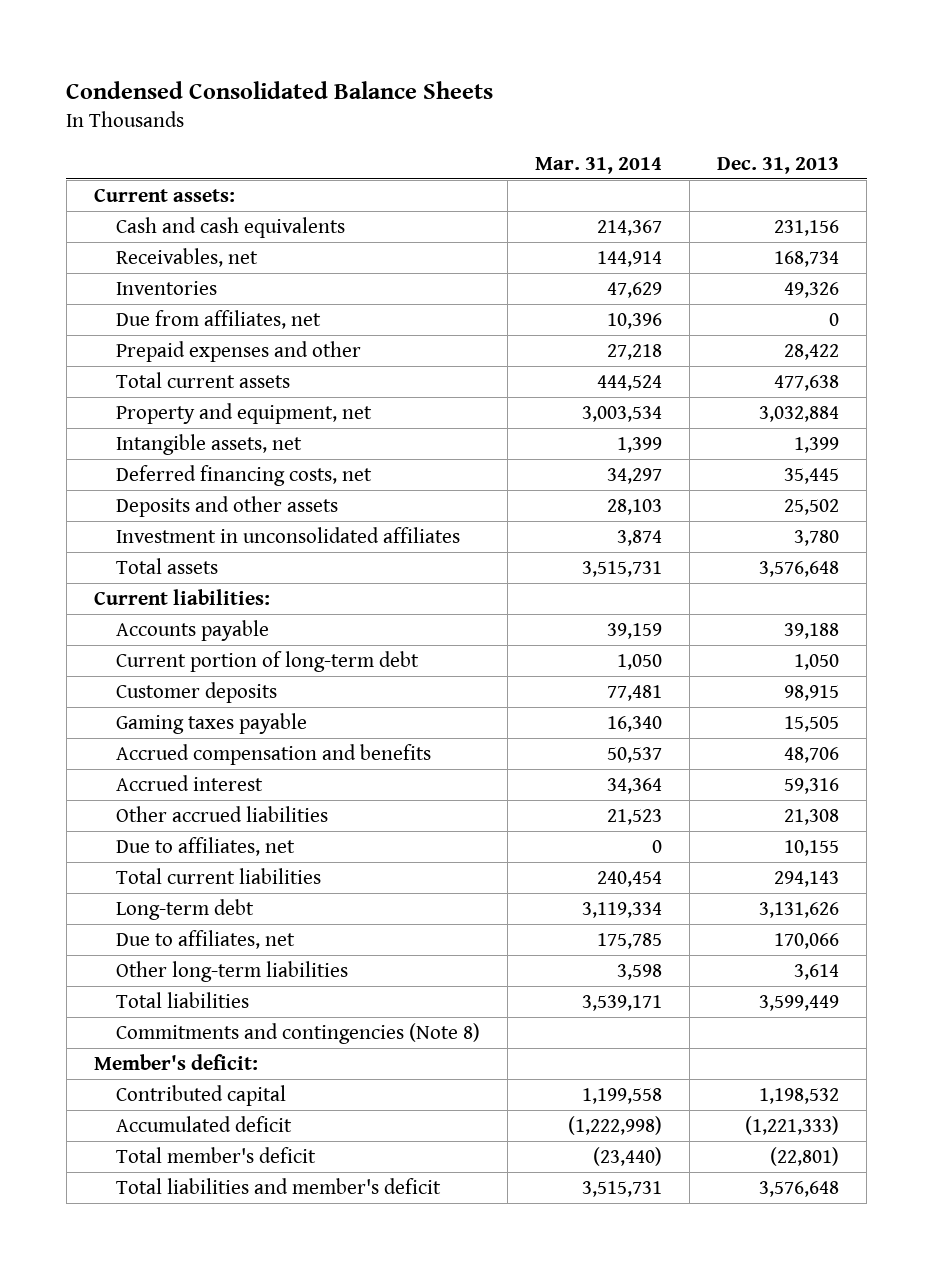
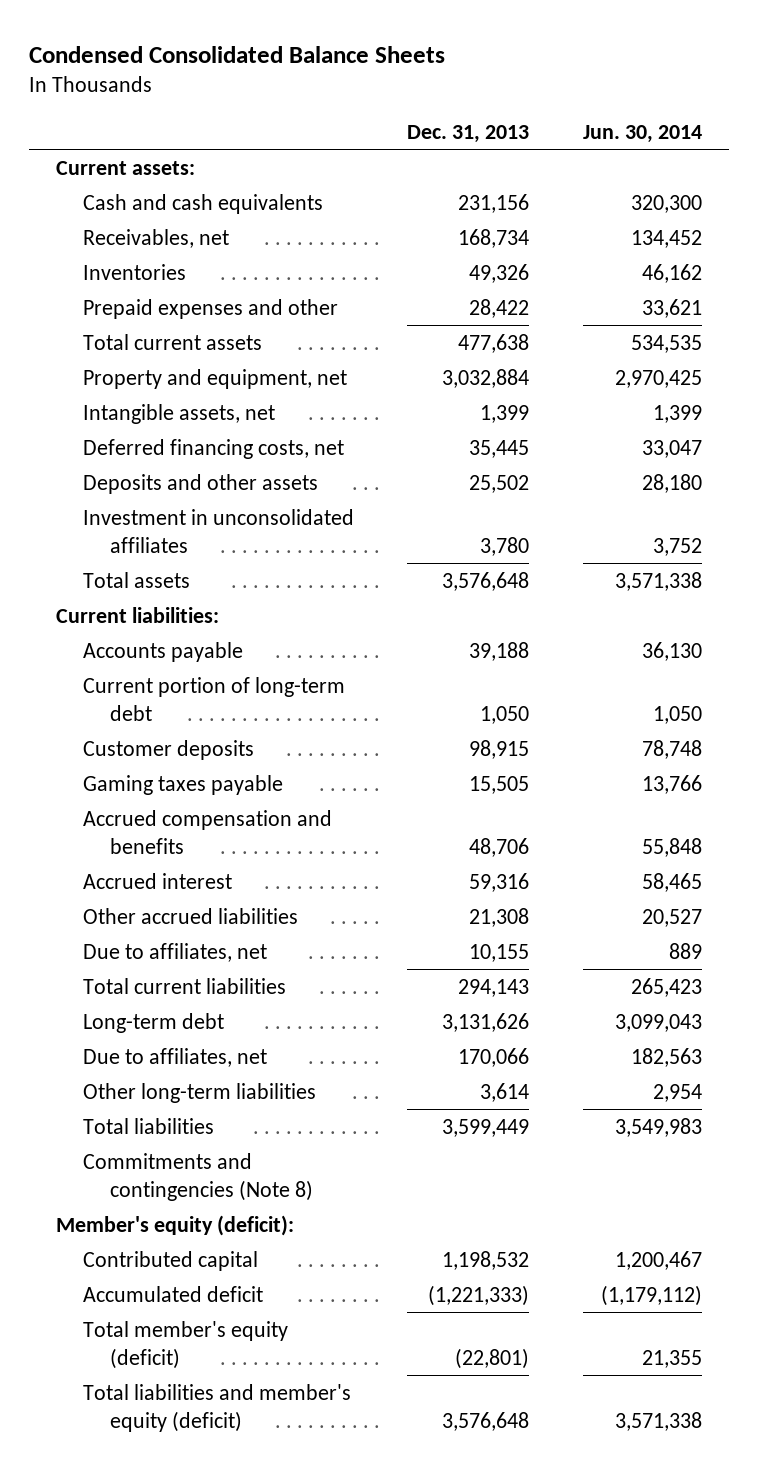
- | Mar. 31, 2014 | Dec. 31, 2013
+ | Dec. 31, 2013 | Jun. 30, 2014
- Due from affiliates, net | 10,396 | 0
- Member's deficit:
+ Member's equity (deficit):
- Total member's deficit | (23,440) | (22,801)
- Total liabilities and member's deficit | 3,515,731 | 3,576,648
+ Total member's equity (deficit) | (22,801) | 21,355
+ Total liabilities and member's equity (deficit) | 3,576,648 | 3,571,338

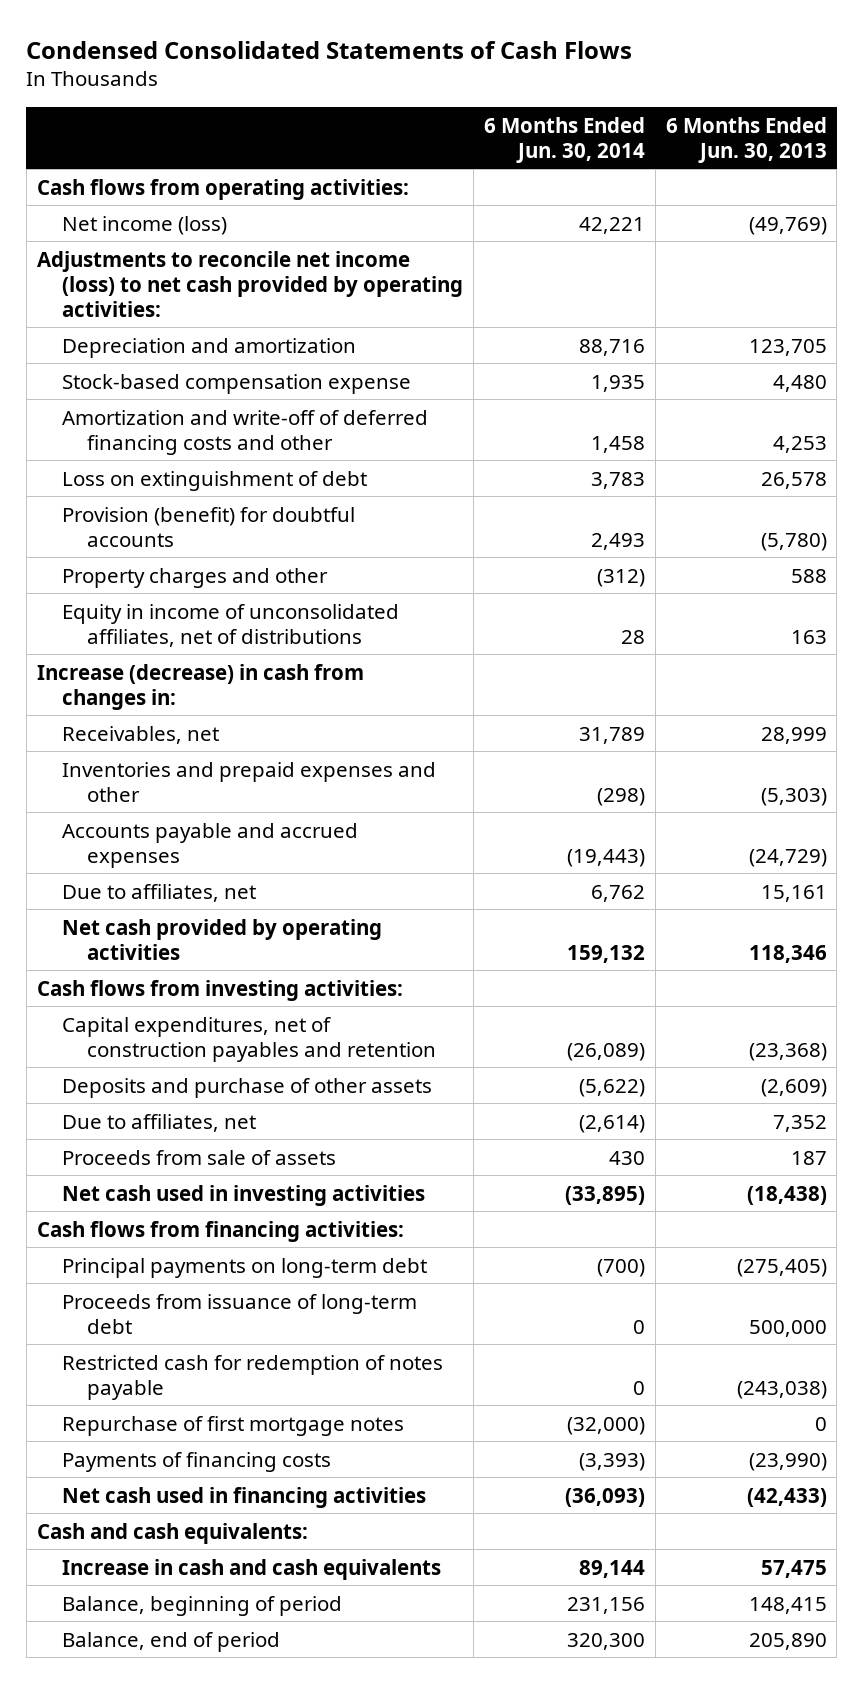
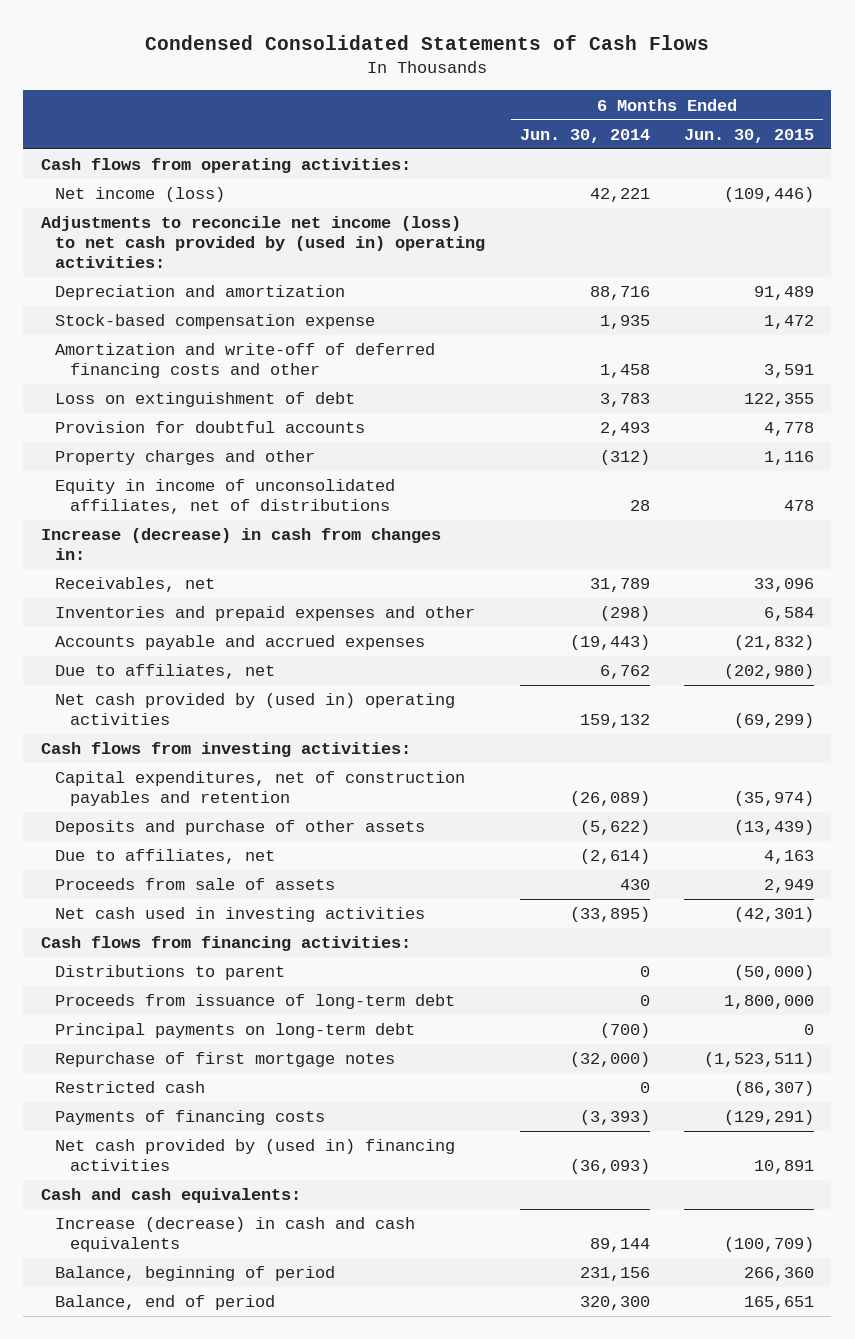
- | 6 Months Ended Jun. 30, 2014 | 6 Months Ended Jun. 30, 2013
+ | 6 Months Ended Jun. 30, 2014 | 6 Months Ended Jun. 30, 2015
- Adjustments to reconcile net income (loss) to net cash provided by operating activities:
+ Adjustments to reconcile net income (loss) to net cash provided by (used in) operating activities:
- Provision (benefit) for doubtful accounts | 2,493 | (5,780)
+ Provision for doubtful accounts | 2,493 | 4,778
- Net cash provided by operating activities | 159,132 | 118,346
+ Net cash provided by (used in) operating activities | 159,132 | (69,299)
+ Distributions to parent | 0 | (50,000)
- Restricted cash for redemption of notes payable | 0 | (243,038)
moved down: Principal payments on long-term debt | (700) | 0
+ Restricted cash | 0 | (86,307)
- Net cash used in financing activities | (36,093) | (42,433)
+ Net cash provided by (used in) financing activities | (36,093) | 10,891
- Increase in cash and cash equivalents | 89,144 | 57,475
+ Increase (decrease) in cash and cash equivalents | 89,144 | (100,709)

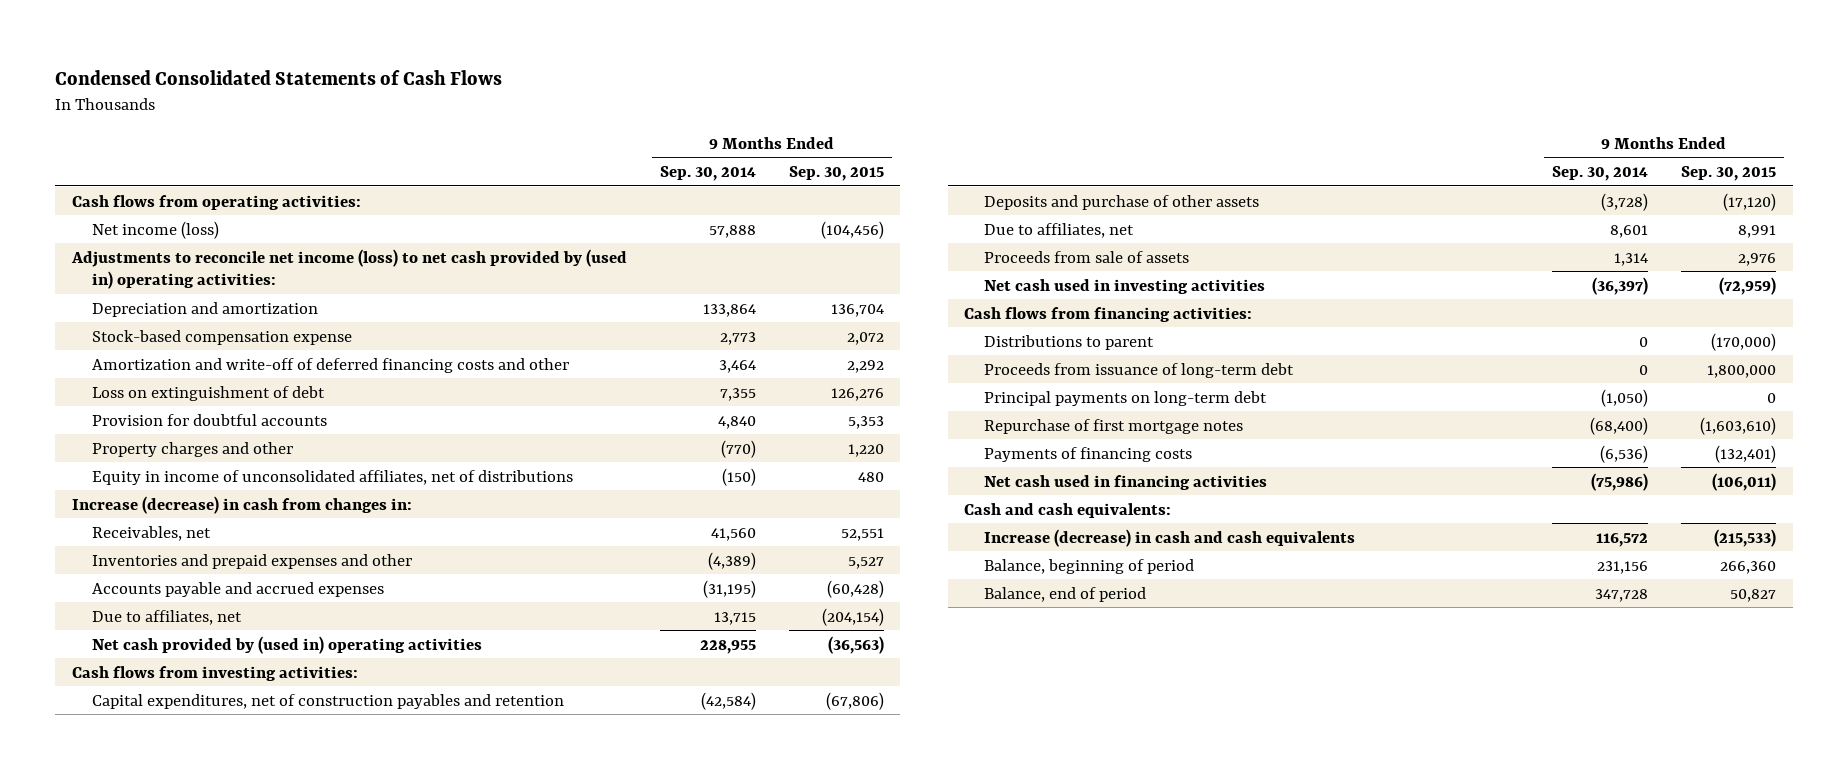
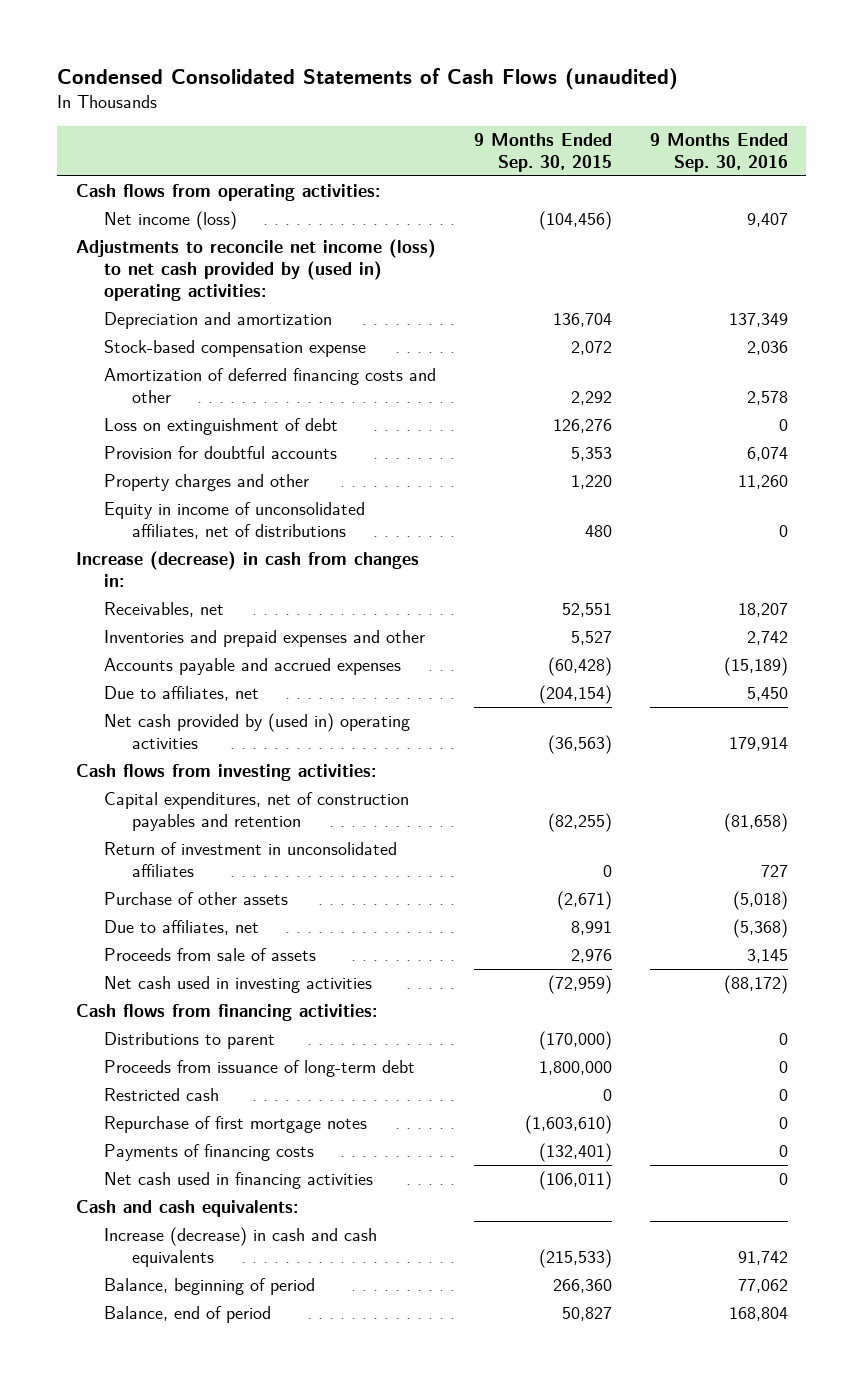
- Condensed Consolidated Statements of Cash Flows
+ Condensed Consolidated Statements of Cash Flows (unaudited)
- | 9 Months Ended Sep. 30, 2014 | 9 Months Ended Sep. 30, 2015
+ | 9 Months Ended Sep. 30, 2015 | 9 Months Ended Sep. 30, 2016
- Amortization and write-off of deferred financing costs and other | 3,464 | 2,292
+ Amortization of deferred financing costs and other | 2,292 | 2,578
- Capital expenditures, net of construction payables and retention | (42,584) | (67,806)
- Deposits and purchase of other assets | (3,728) | (17,120)
+ Capital expenditures, net of construction payables and retention | (82,255) | (81,658)
+ Return of investment in unconsolidated affiliates | 0 | 727
+ Purchase of other assets | (2,671) | (5,018)
- Principal payments on long-term debt | (1,050) | 0
+ Restricted cash | 0 | 0

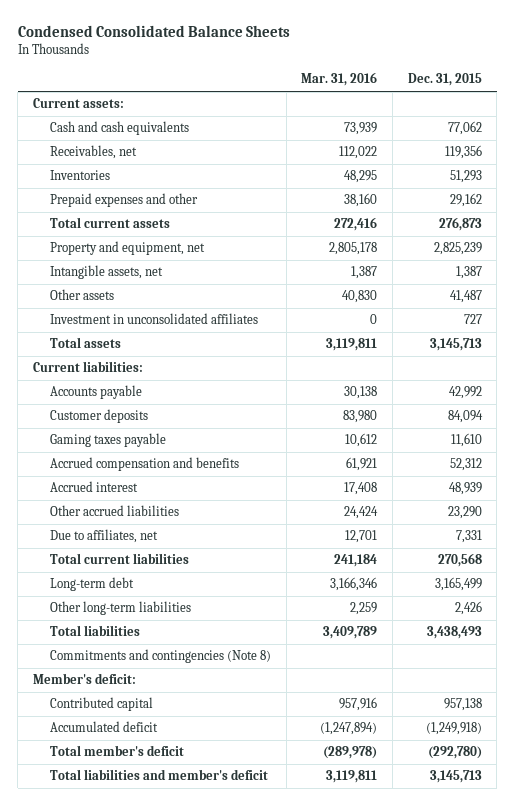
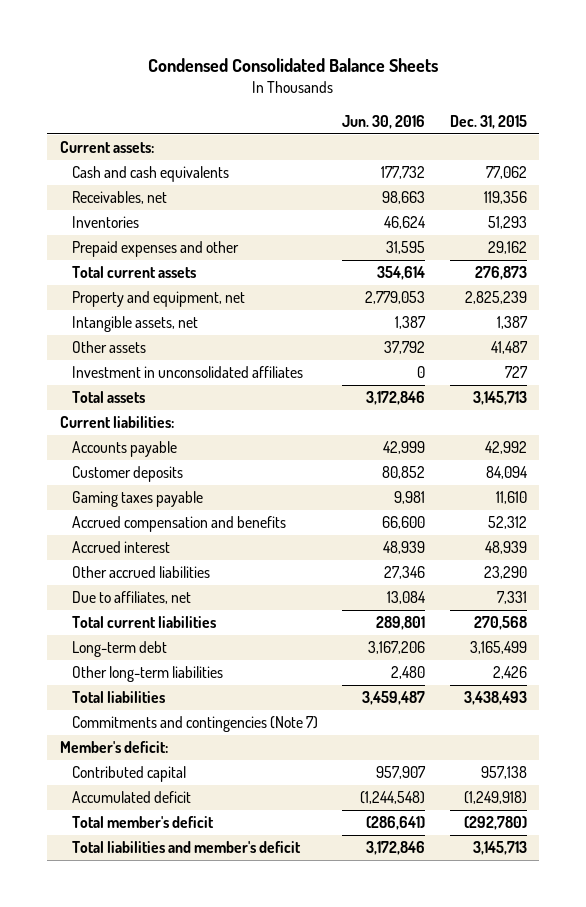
- | Mar. 31, 2016 | Dec. 31, 2015
+ | Jun. 30, 2016 | Dec. 31, 2015
- Commitments and contingencies (Note 8)
+ Commitments and contingencies (Note 7)

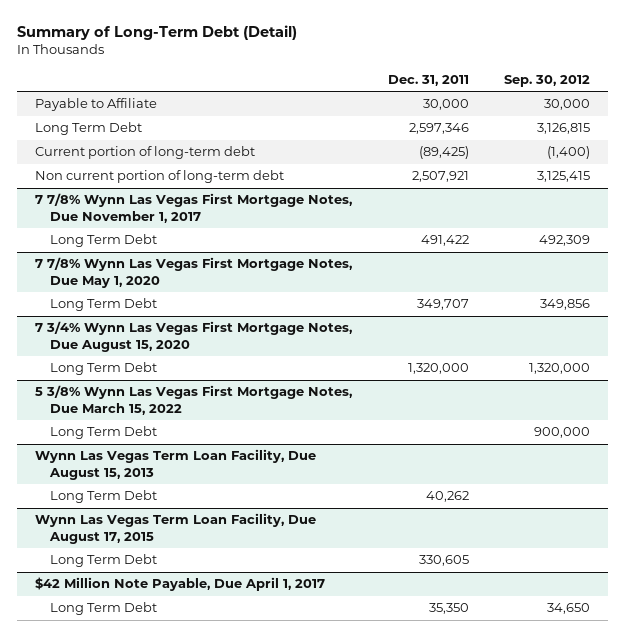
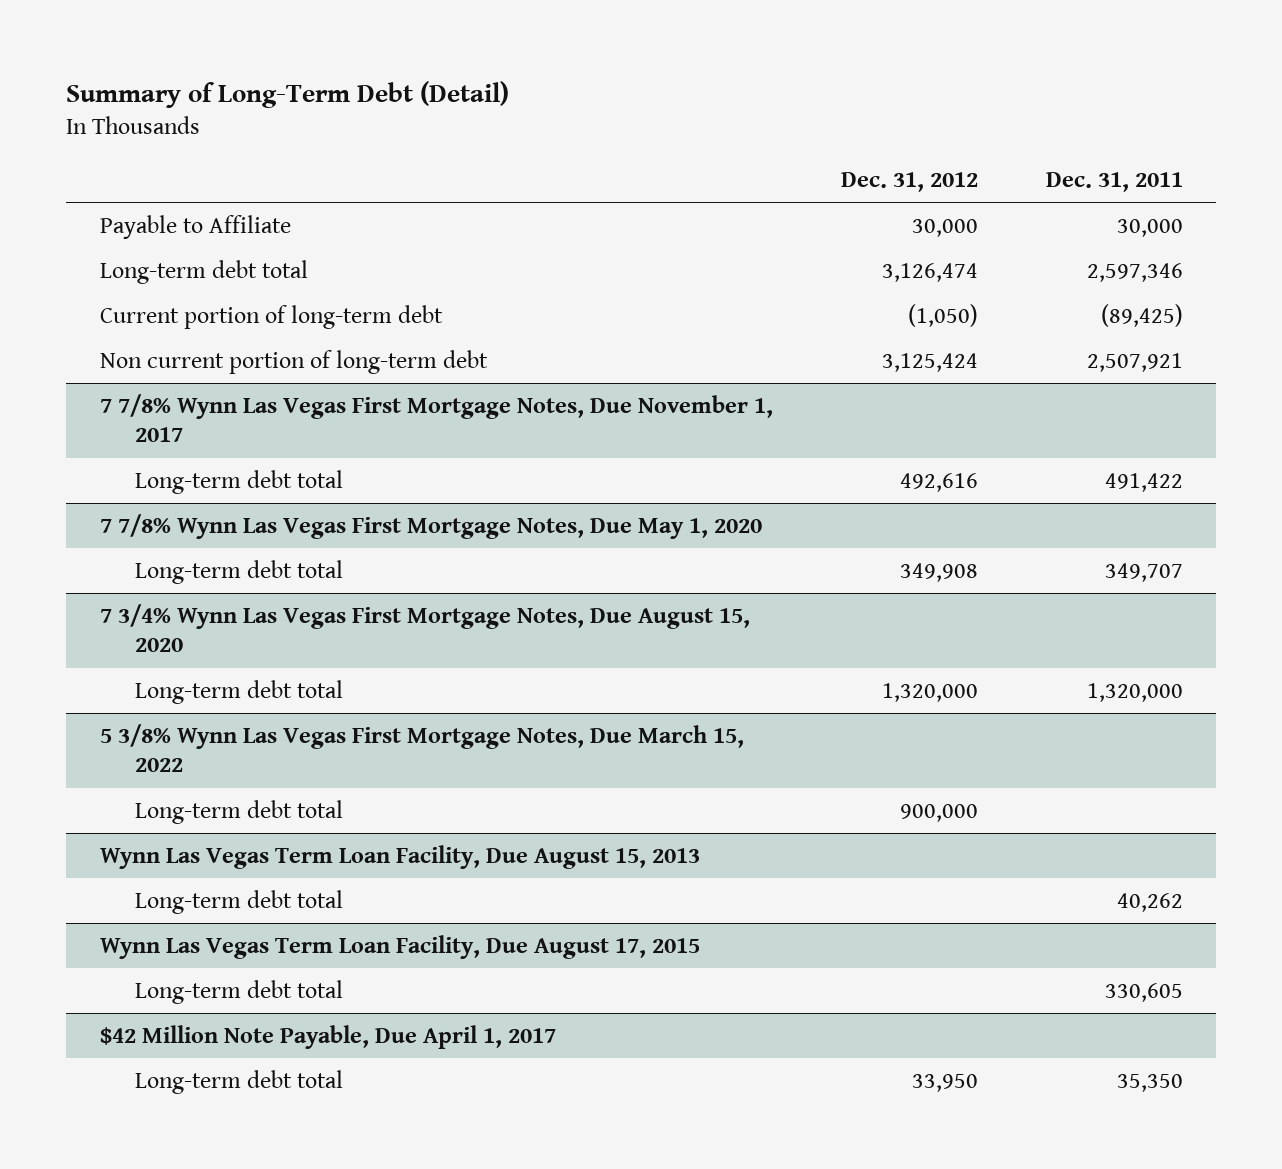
- | Dec. 31, 2011 | Sep. 30, 2012
+ | Dec. 31, 2012 | Dec. 31, 2011
- Long Term Debt | 2,597,346 | 3,126,815
+ Long-term debt total | 3,126,474 | 2,597,346
@ 7 7/8% Wynn Las Vegas First Mortgage Notes, Due November 1, 2017
- Long Term Debt | 491,422 | 492,309
+ Long-term debt total | 492,616 | 491,422
@ 7 7/8% Wynn Las Vegas First Mortgage Notes, Due May 1, 2020
- Long Term Debt | 349,707 | 349,856
+ Long-term debt total | 349,908 | 349,707
@ 7 3/4% Wynn Las Vegas First Mortgage Notes, Due August 15, 2020
- Long Term Debt | 1,320,000 | 1,320,000
+ Long-term debt total | 1,320,000 | 1,320,000
@ 5 3/8% Wynn Las Vegas First Mortgage Notes, Due March 15, 2022
- Long Term Debt | | 900,000
+ Long-term debt total | 900,000 |
@ Wynn Las Vegas Term Loan Facility, Due August 15, 2013
- Long Term Debt | 40,262 |
+ Long-term debt total | | 40,262
@ Wynn Las Vegas Term Loan Facility, Due August 17, 2015
- Long Term Debt | 330,605 |
+ Long-term debt total | | 330,605
@ $42 Million Note Payable, Due April 1, 2017
- Long Term Debt | 35,350 | 34,650
+ Long-term debt total | 33,950 | 35,350

